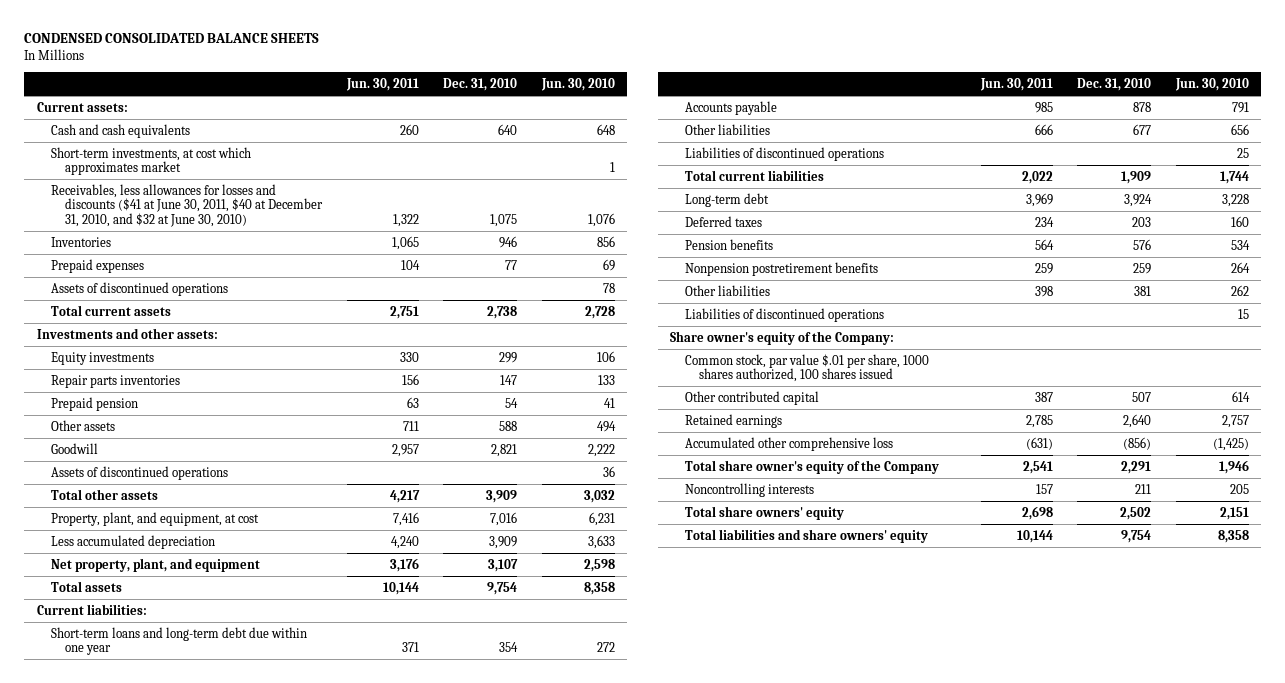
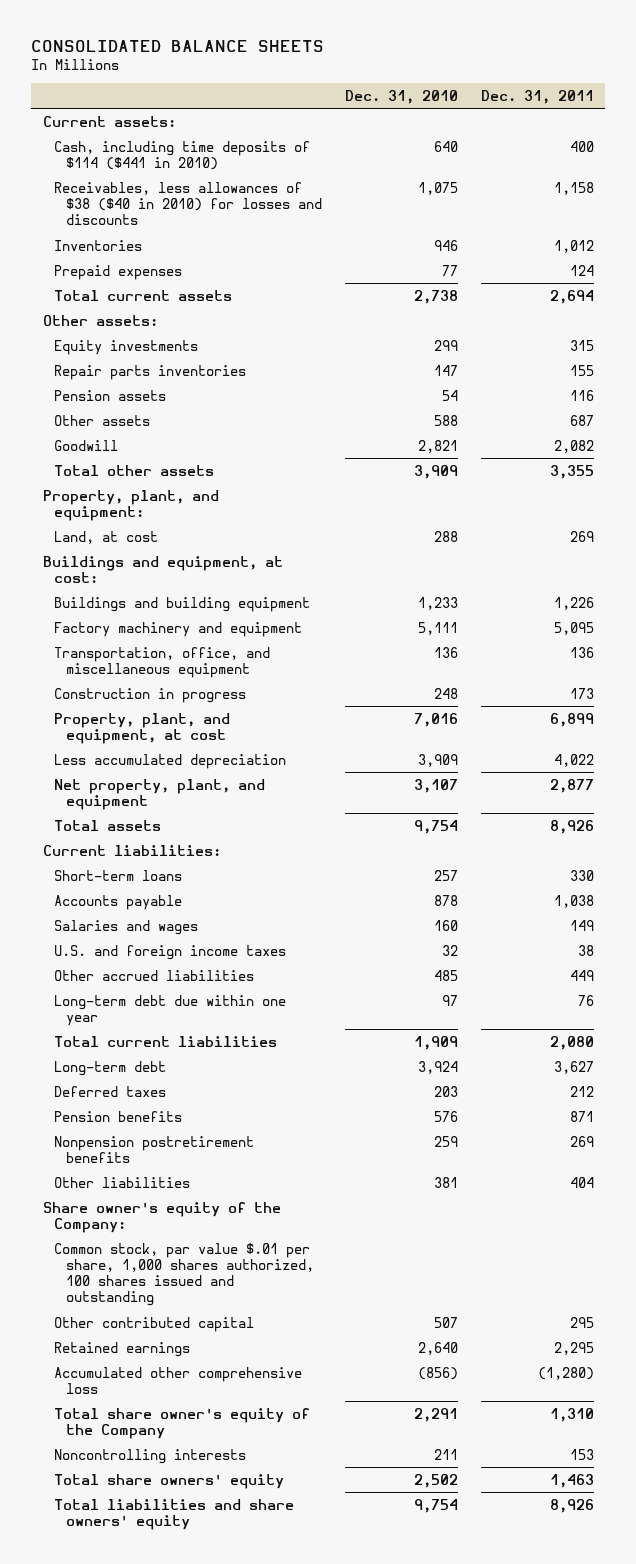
- CONDENSED CONSOLIDATED BALANCE SHEETS
+ CONSOLIDATED BALANCE SHEETS
- | Jun. 30, 2011 | Dec. 31, 2010 | Jun. 30, 2010
+ | Dec. 31, 2010 | Dec. 31, 2011
- Cash and cash equivalents | 260 | 640 | 648
- Short-term investments, at cost which approximates market | | | 1
- Receivables, less allowances for losses and discounts ($41 at June 30, 2011, $40 at December 31, 2010, and $32 at June 30, 2010) | 1,322 | 1,075 | 1,076
+ Cash, including time deposits of $114 ($441 in 2010) | 640 | 400
+ Receivables, less allowances of $38 ($40 in 2010) for losses and discounts | 1,075 | 1,158
- Assets of discontinued operations | | | 78
- Investments and other assets:
+ Other assets:
- Prepaid pension | 63 | 54 | 41
+ Pension assets | 54 | 116
- Assets of discontinued operations | | | 36
+ Property, plant, and equipment:
+ Land, at cost | 288 | 269
+ Buildings and equipment, at cost:
+ Buildings and building equipment | 1,233 | 1,226
+ Factory machinery and equipment | 5,111 | 5,095
+ Transportation, office, and miscellaneous equipment | 136 | 136
+ Construction in progress | 248 | 173
- Short-term loans and long-term debt due within one year | 371 | 354 | 272
+ Short-term loans | 257 | 330
- Other liabilities | 666 | 677 | 656
- Liabilities of discontinued operations | | | 25
+ Salaries and wages | 160 | 149
+ U.S. and foreign income taxes | 32 | 38
+ Other accrued liabilities | 485 | 449
+ Long-term debt due within one year | 97 | 76
- Liabilities of discontinued operations | | | 15
- Common stock, par value $.01 per share, 1000 shares authorized, 100 shares issued
+ Common stock, par value $.01 per share, 1,000 shares authorized, 100 shares issued and outstanding

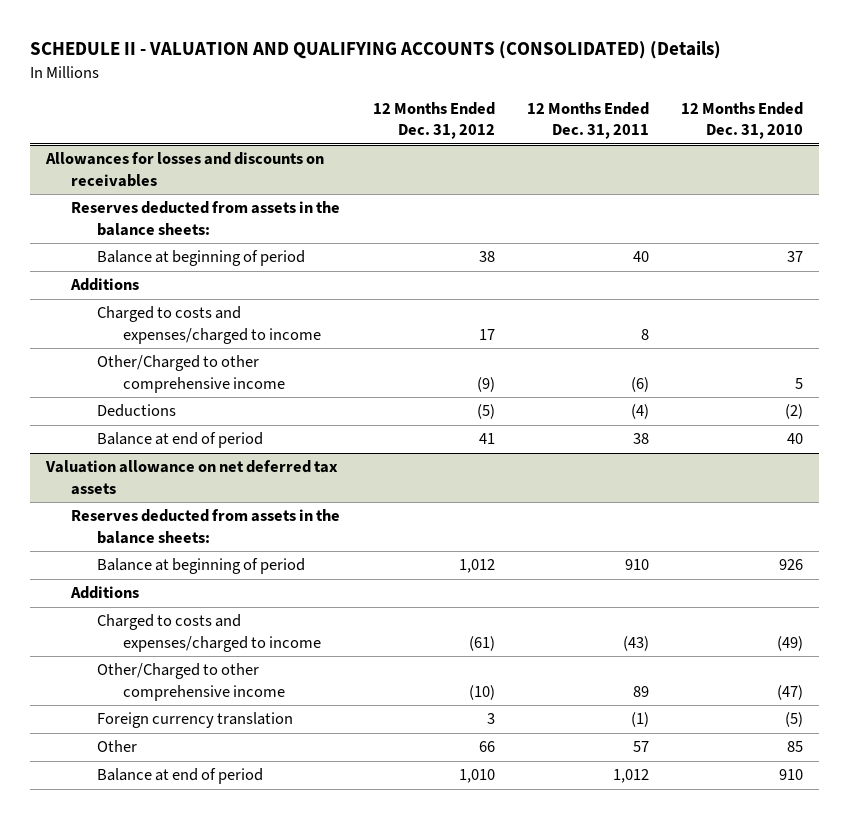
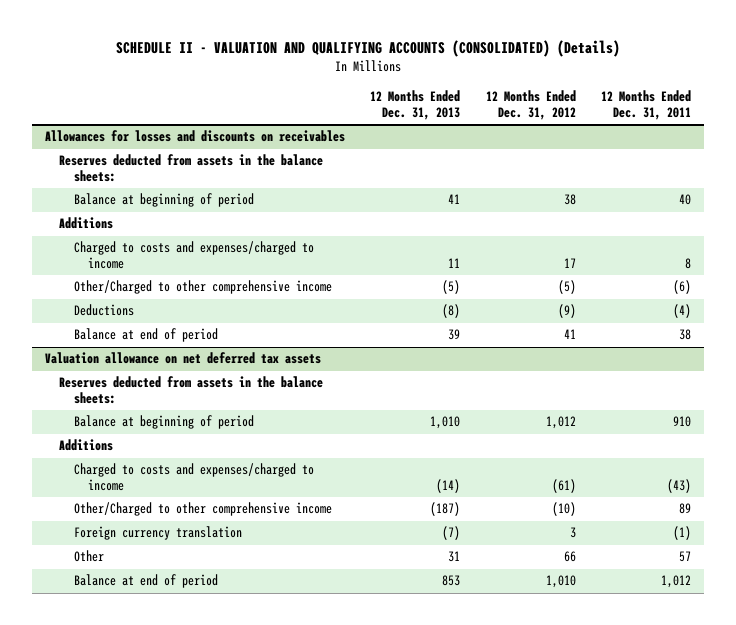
- | 12 Months Ended Dec. 31, 2012 | 12 Months Ended Dec. 31, 2011 | 12 Months Ended Dec. 31, 2010
+ | 12 Months Ended Dec. 31, 2013 | 12 Months Ended Dec. 31, 2012 | 12 Months Ended Dec. 31, 2011
@ Allowances for losses and discounts on receivables
- Other/Charged to other comprehensive income | (9) | (6) | 5
- Deductions | (5) | (4) | (2)
+ Other/Charged to other comprehensive income | (5) | (5) | (6)
+ Deductions | (8) | (9) | (4)

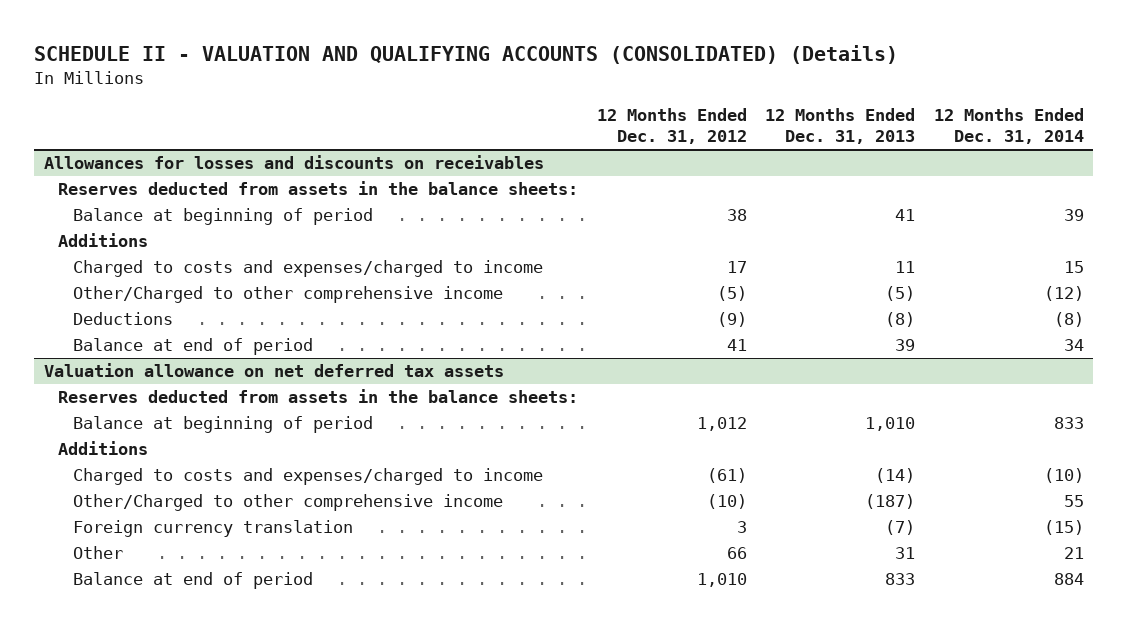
- | 12 Months Ended Dec. 31, 2013 | 12 Months Ended Dec. 31, 2012 | 12 Months Ended Dec. 31, 2011
+ | 12 Months Ended Dec. 31, 2012 | 12 Months Ended Dec. 31, 2013 | 12 Months Ended Dec. 31, 2014
@ Valuation allowance on net deferred tax assets
- Balance at end of period | 853 | 1,010 | 1,012
+ Balance at end of period | 1,010 | 833 | 884

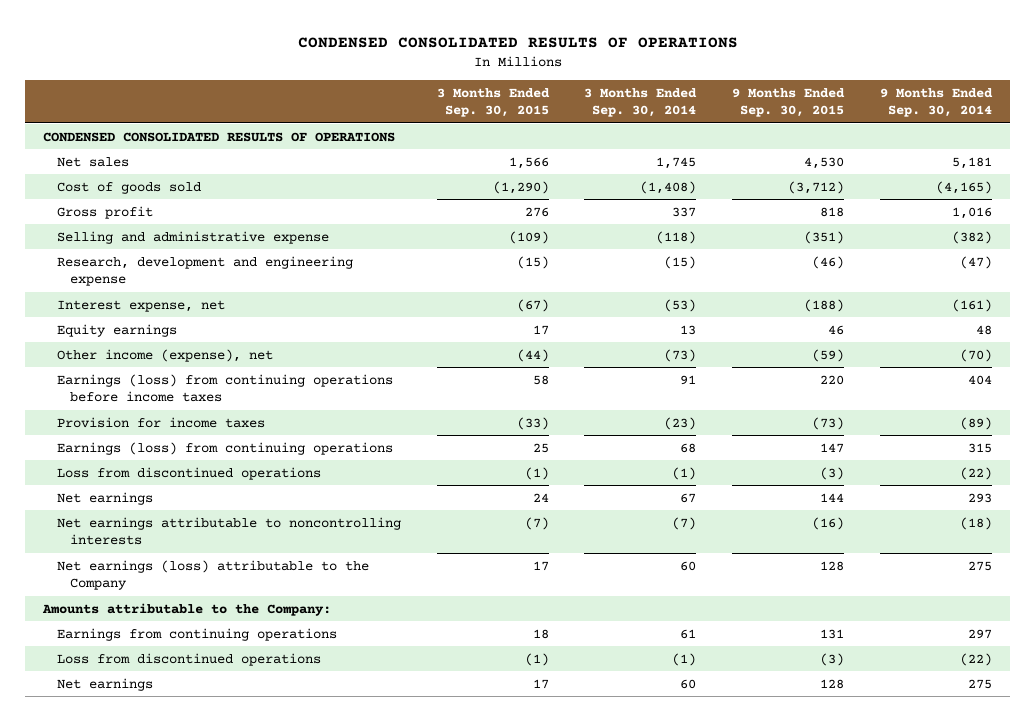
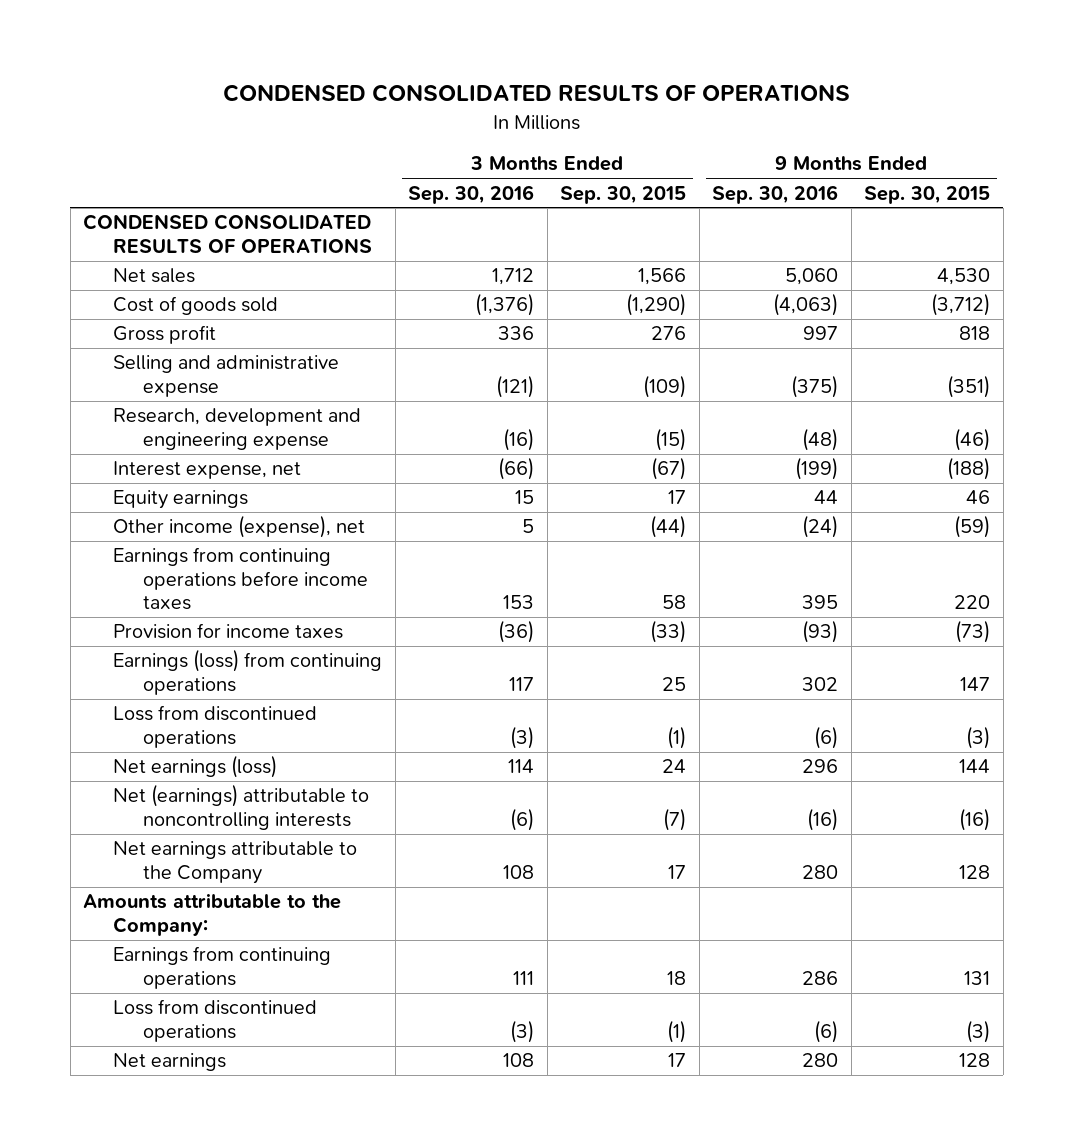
- | 3 Months Ended Sep. 30, 2015 | 3 Months Ended Sep. 30, 2014 | 9 Months Ended Sep. 30, 2015 | 9 Months Ended Sep. 30, 2014
+ | 3 Months Ended Sep. 30, 2016 | 3 Months Ended Sep. 30, 2015 | 9 Months Ended Sep. 30, 2016 | 9 Months Ended Sep. 30, 2015
- Earnings (loss) from continuing operations before income taxes | 58 | 91 | 220 | 404
+ Earnings from continuing operations before income taxes | 153 | 58 | 395 | 220
- Net earnings | 24 | 67 | 144 | 293
- Net earnings attributable to noncontrolling interests | (7) | (7) | (16) | (18)
- Net earnings (loss) attributable to the Company | 17 | 60 | 128 | 275
+ Net earnings (loss) | 114 | 24 | 296 | 144
+ Net (earnings) attributable to noncontrolling interests | (6) | (7) | (16) | (16)
+ Net earnings attributable to the Company | 108 | 17 | 280 | 128

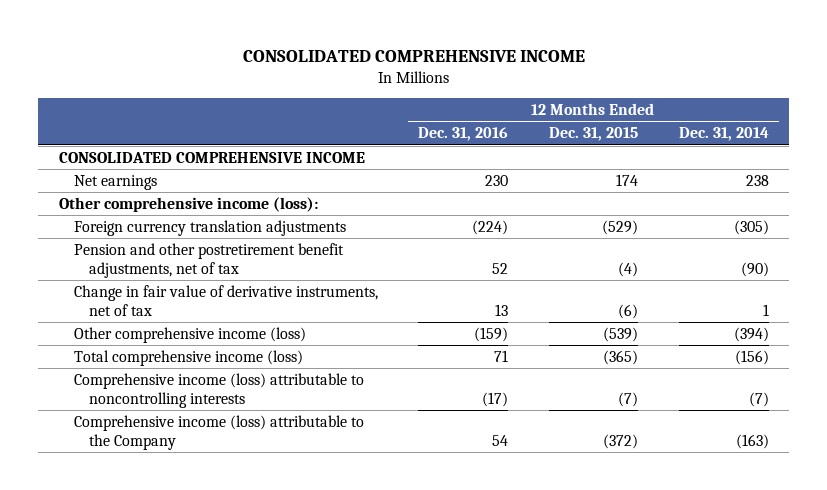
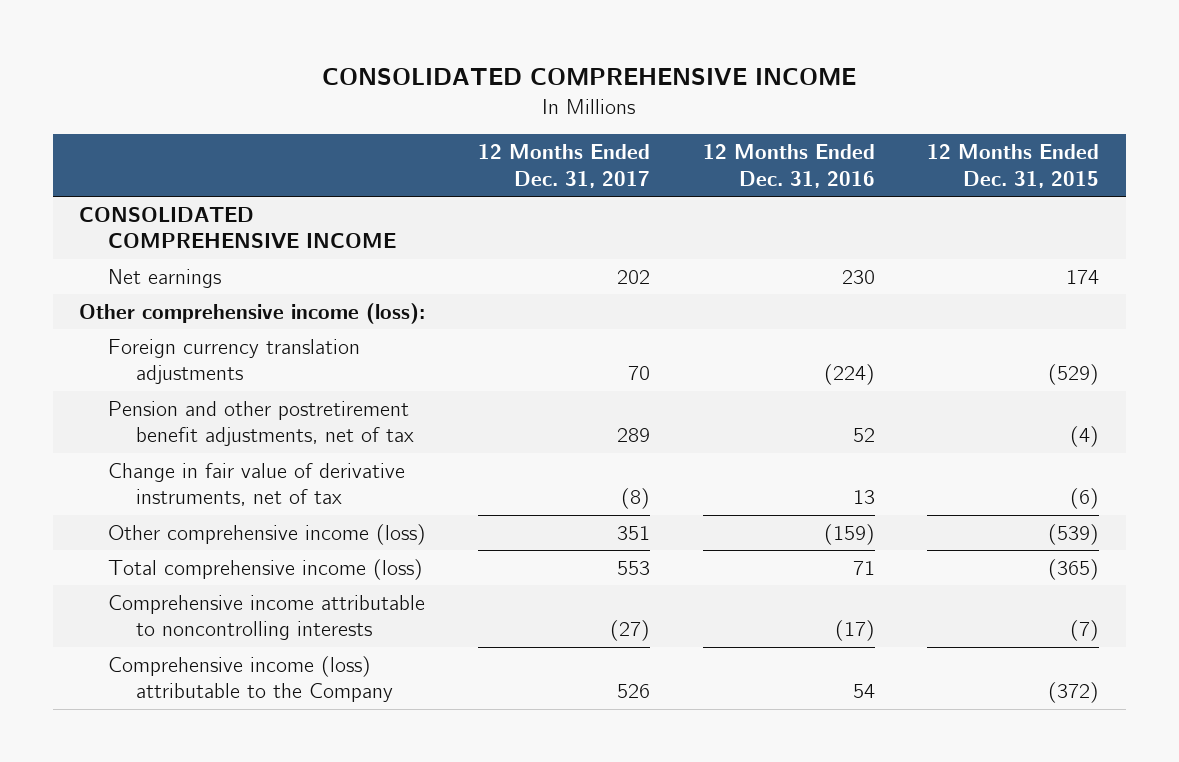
- | 12 Months Ended Dec. 31, 2016 | 12 Months Ended Dec. 31, 2015 | 12 Months Ended Dec. 31, 2014
+ | 12 Months Ended Dec. 31, 2017 | 12 Months Ended Dec. 31, 2016 | 12 Months Ended Dec. 31, 2015
- Comprehensive income (loss) attributable to noncontrolling interests | (17) | (7) | (7)
+ Comprehensive income attributable to noncontrolling interests | (27) | (17) | (7)

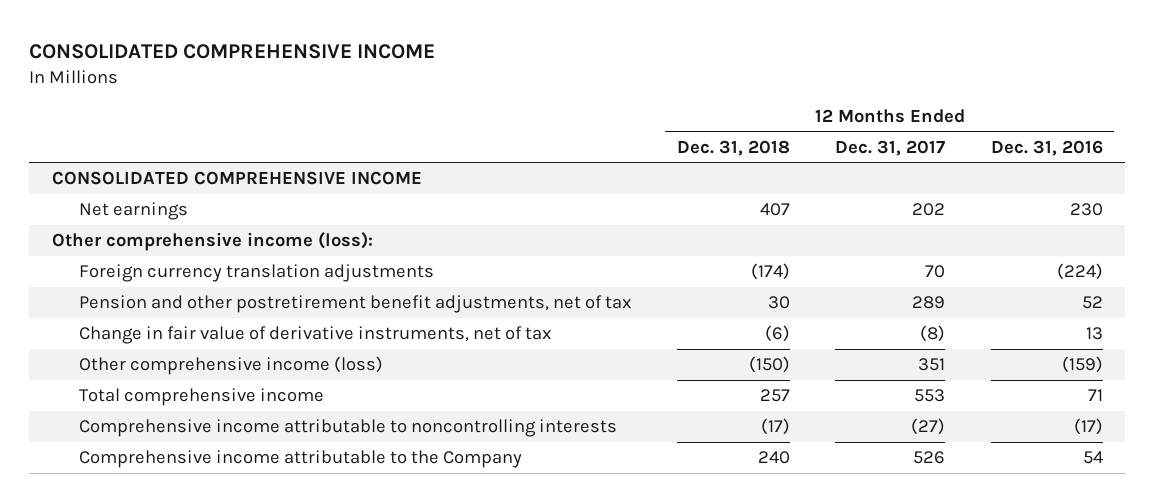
- | 12 Months Ended Dec. 31, 2017 | 12 Months Ended Dec. 31, 2016 | 12 Months Ended Dec. 31, 2015
+ | 12 Months Ended Dec. 31, 2018 | 12 Months Ended Dec. 31, 2017 | 12 Months Ended Dec. 31, 2016
- Total comprehensive income (loss) | 553 | 71 | (365)
+ Total comprehensive income | 257 | 553 | 71
- Comprehensive income (loss) attributable to the Company | 526 | 54 | (372)
+ Comprehensive income attributable to the Company | 240 | 526 | 54

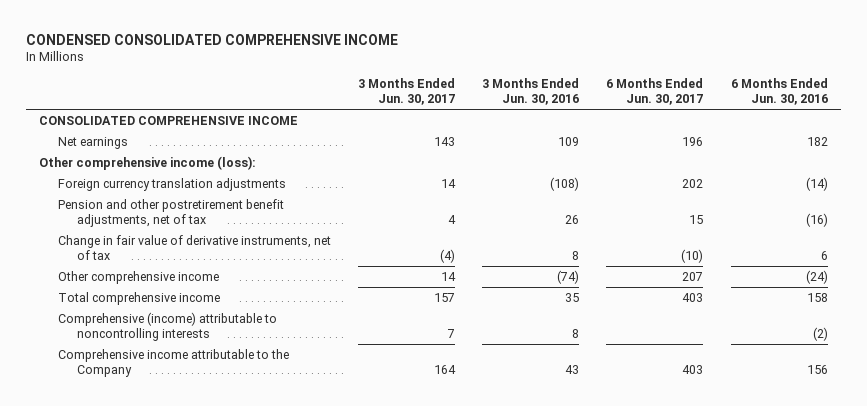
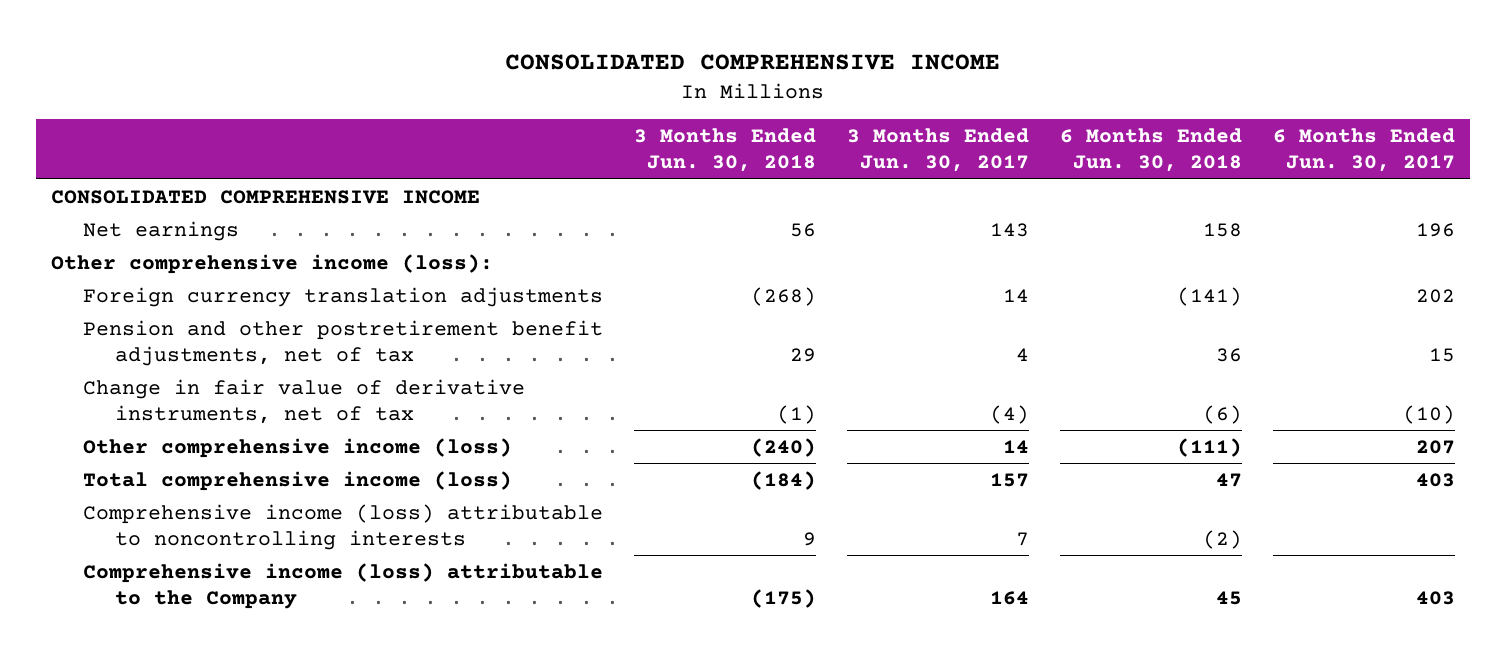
- CONDENSED CONSOLIDATED COMPREHENSIVE INCOME
+ CONSOLIDATED COMPREHENSIVE INCOME
- | 3 Months Ended Jun. 30, 2017 | 3 Months Ended Jun. 30, 2016 | 6 Months Ended Jun. 30, 2017 | 6 Months Ended Jun. 30, 2016
+ | 3 Months Ended Jun. 30, 2018 | 3 Months Ended Jun. 30, 2017 | 6 Months Ended Jun. 30, 2018 | 6 Months Ended Jun. 30, 2017
- Other comprehensive income | 14 | (74) | 207 | (24)
- Total comprehensive income | 157 | 35 | 403 | 158
- Comprehensive (income) attributable to noncontrolling interests | 7 | 8 | | (2)
- Comprehensive income attributable to the Company | 164 | 43 | 403 | 156
+ Other comprehensive income (loss) | (240) | 14 | (111) | 207
+ Total comprehensive income (loss) | (184) | 157 | 47 | 403
+ Comprehensive income (loss) attributable to noncontrolling interests | 9 | 7 | (2) |
+ Comprehensive income (loss) attributable to the Company | (175) | 164 | 45 | 403

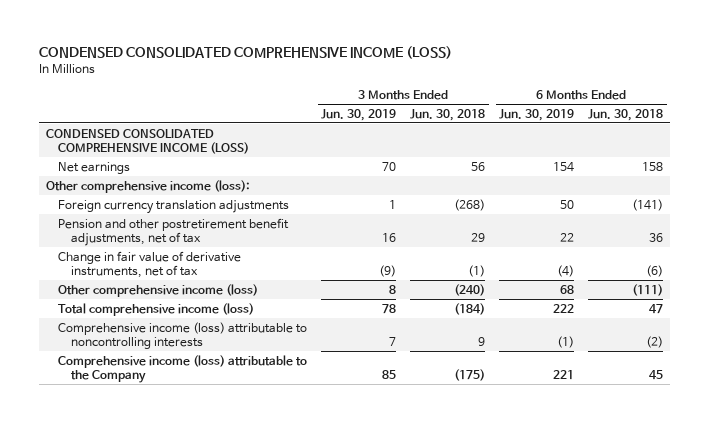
- CONSOLIDATED COMPREHENSIVE INCOME
+ CONDENSED CONSOLIDATED COMPREHENSIVE INCOME (LOSS)
- | 3 Months Ended Jun. 30, 2018 | 3 Months Ended Jun. 30, 2017 | 6 Months Ended Jun. 30, 2018 | 6 Months Ended Jun. 30, 2017
+ | 3 Months Ended Jun. 30, 2019 | 3 Months Ended Jun. 30, 2018 | 6 Months Ended Jun. 30, 2019 | 6 Months Ended Jun. 30, 2018
- CONSOLIDATED COMPREHENSIVE INCOME
+ CONDENSED CONSOLIDATED COMPREHENSIVE INCOME (LOSS)

